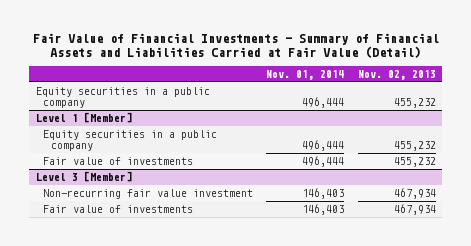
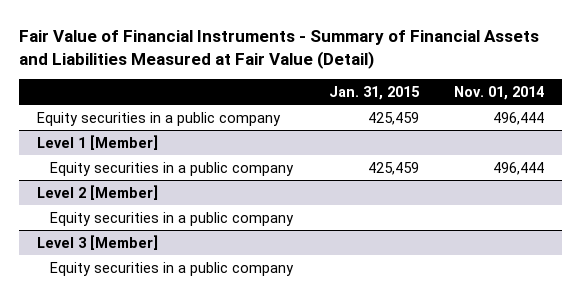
- Fair Value of Financial Investments - Summary of Financial Assets and Liabilities Carried at Fair Value (Detail)
+ Fair Value of Financial Instruments - Summary of Financial Assets and Liabilities Measured at Fair Value (Detail)
- | Nov. 01, 2014 | Nov. 02, 2013
+ | Jan. 31, 2015 | Nov. 01, 2014
@ Level 1 [Member]
- Fair value of investments | 496,444 | 455,232
+ Level 2 [Member]
+ Equity securities in a public company
@ Level 3 [Member]
- Non-recurring fair value investment | 146,403 | 467,934
- Fair value of investments | 146,403 | 467,934
+ Equity securities in a public company

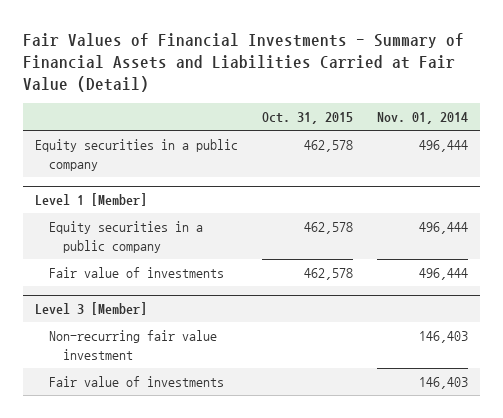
- Fair Value of Financial Instruments - Summary of Financial Assets and Liabilities Measured at Fair Value (Detail)
+ Fair Values of Financial Investments - Summary of Financial Assets and Liabilities Carried at Fair Value (Detail)
- | Jan. 31, 2015 | Nov. 01, 2014
+ | Oct. 31, 2015 | Nov. 01, 2014
- Level 2 [Member]
- Equity securities in a public company
@ Level 1 [Member]
+ Fair value of investments | 462,578 | 496,444
@ Level 3 [Member]
- Equity securities in a public company
+ Non-recurring fair value investment | | 146,403
+ Fair value of investments | | 146,403

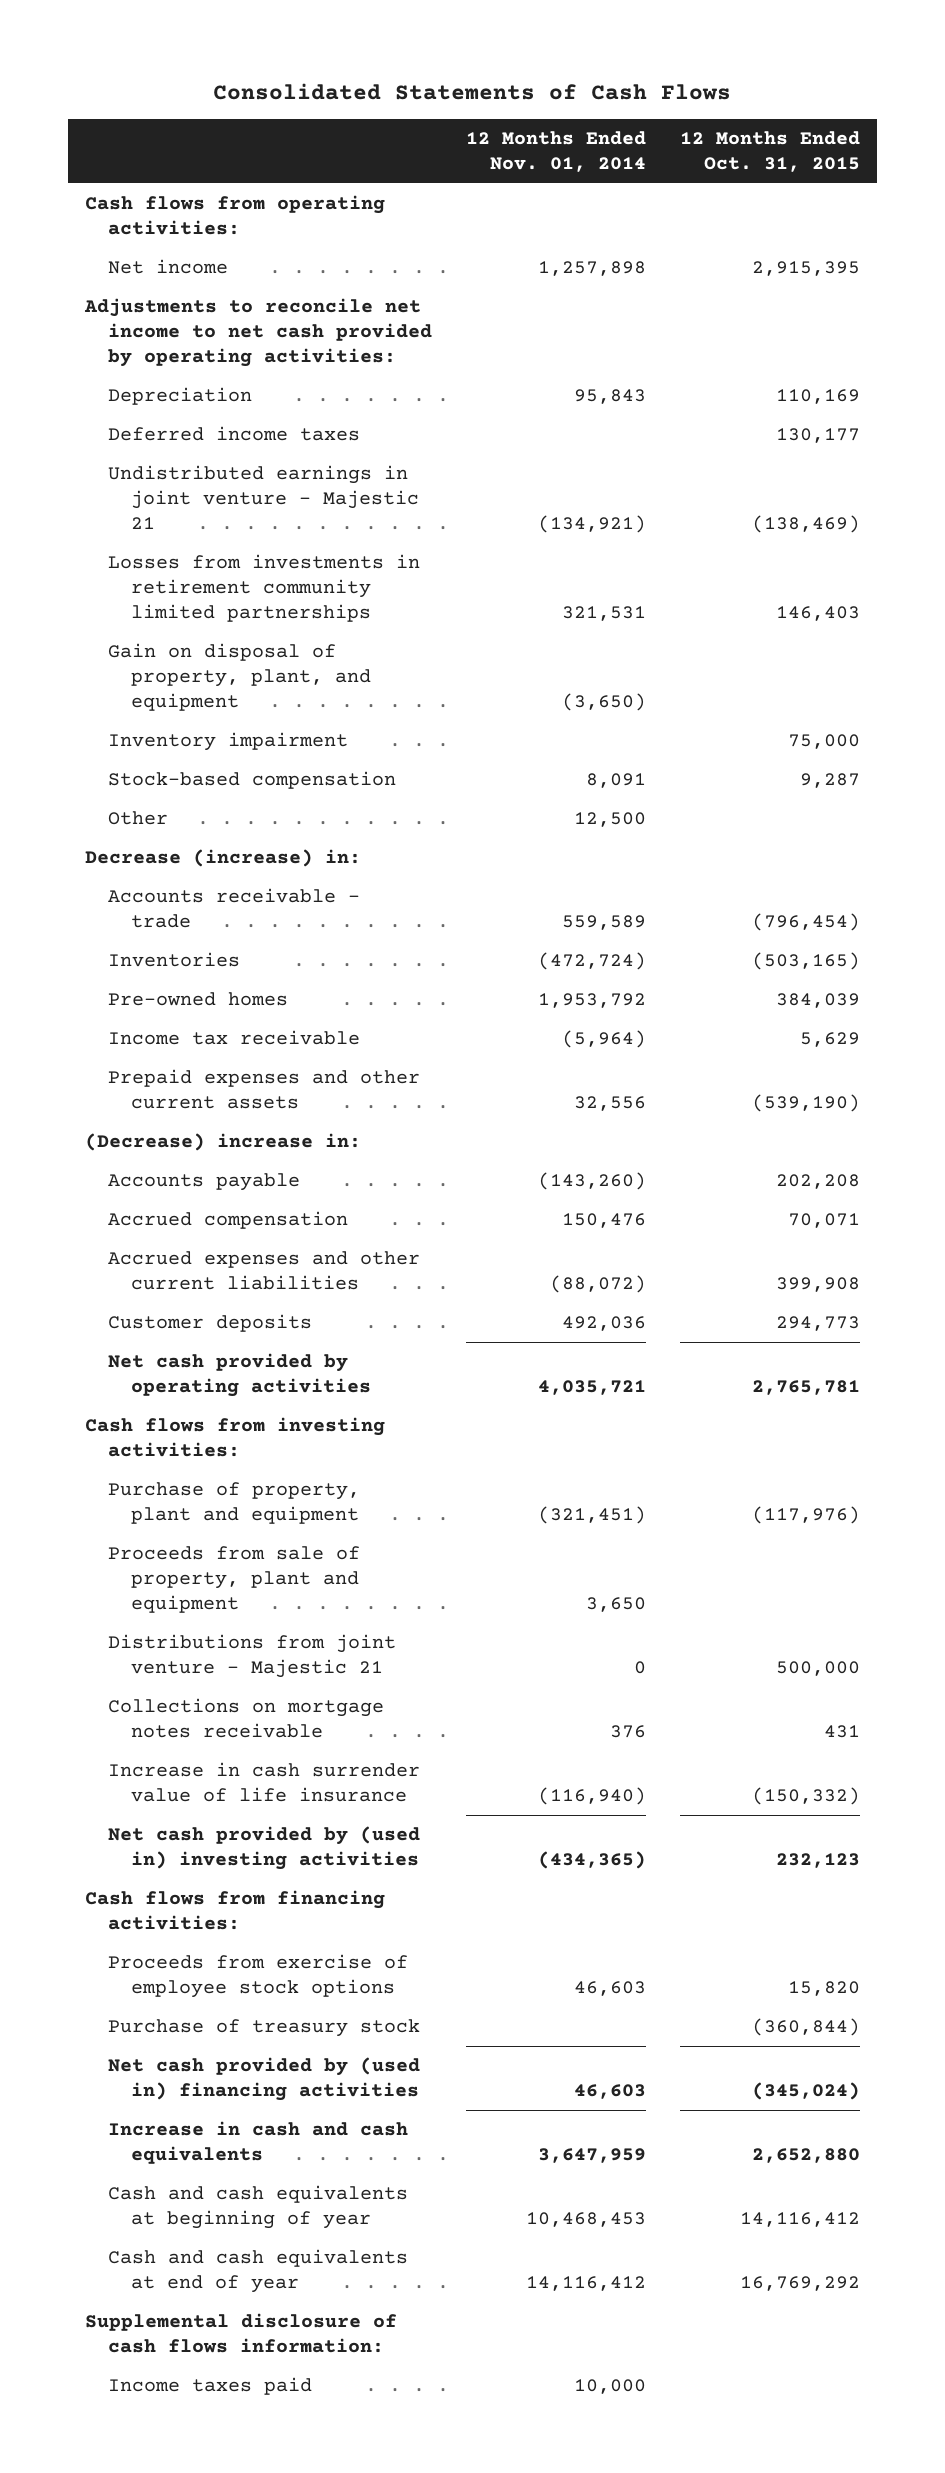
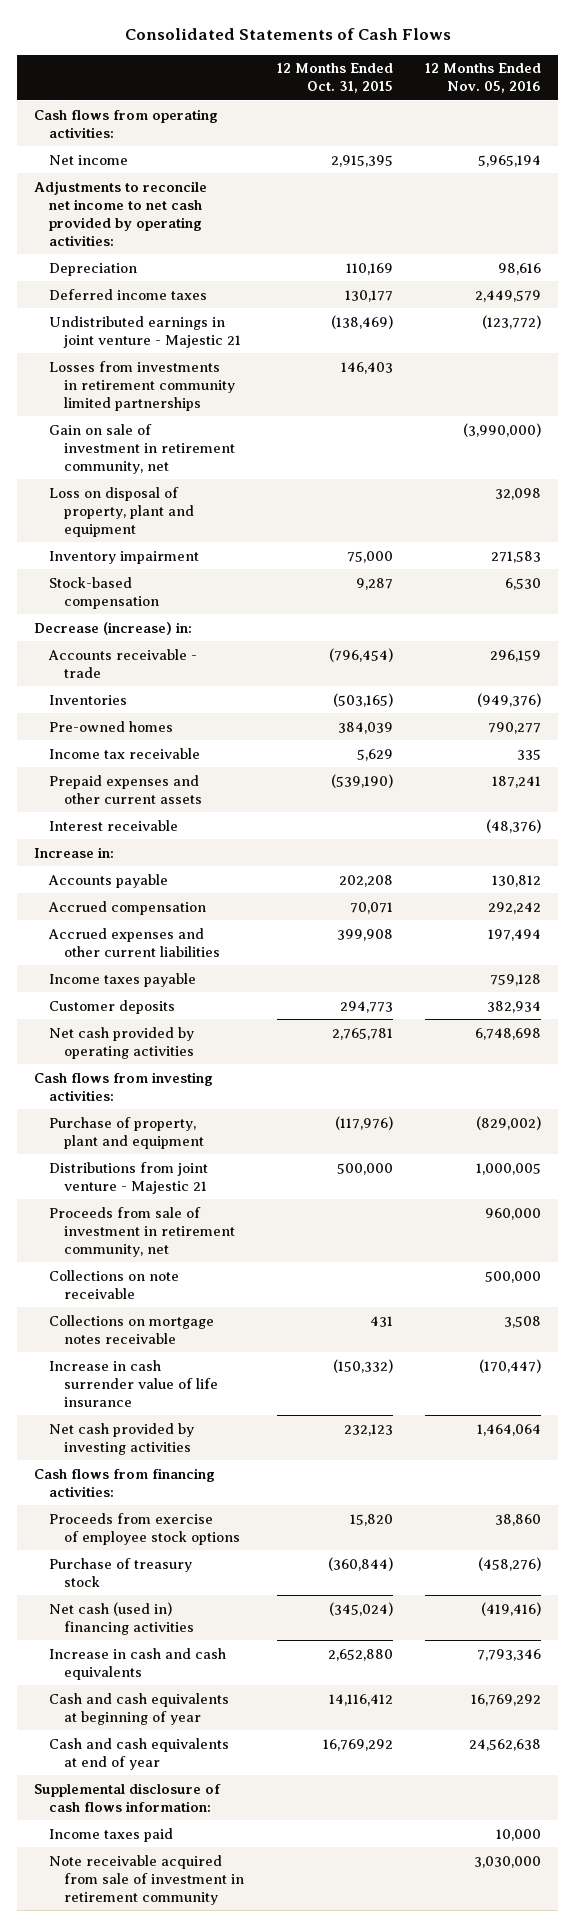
- | 12 Months Ended Nov. 01, 2014 | 12 Months Ended Oct. 31, 2015
+ | 12 Months Ended Oct. 31, 2015 | 12 Months Ended Nov. 05, 2016
- Gain on disposal of property, plant, and equipment | (3,650) |
+ Gain on sale of investment in retirement community, net | | (3,990,000)
+ Loss on disposal of property, plant and equipment | | 32,098
- Other | 12,500 |
- (Decrease) increase in:
+ Interest receivable | | (48,376)
+ Increase in:
+ Income taxes payable | | 759,128
- Proceeds from sale of property, plant and equipment | 3,650 |
+ Proceeds from sale of investment in retirement community, net | | 960,000
+ Collections on note receivable | | 500,000
- Net cash provided by (used in) investing activities | (434,365) | 232,123
+ Net cash provided by investing activities | 232,123 | 1,464,064
- Net cash provided by (used in) financing activities | 46,603 | (345,024)
+ Net cash (used in) financing activities | (345,024) | (419,416)
+ Note receivable acquired from sale of investment in retirement community | | 3,030,000

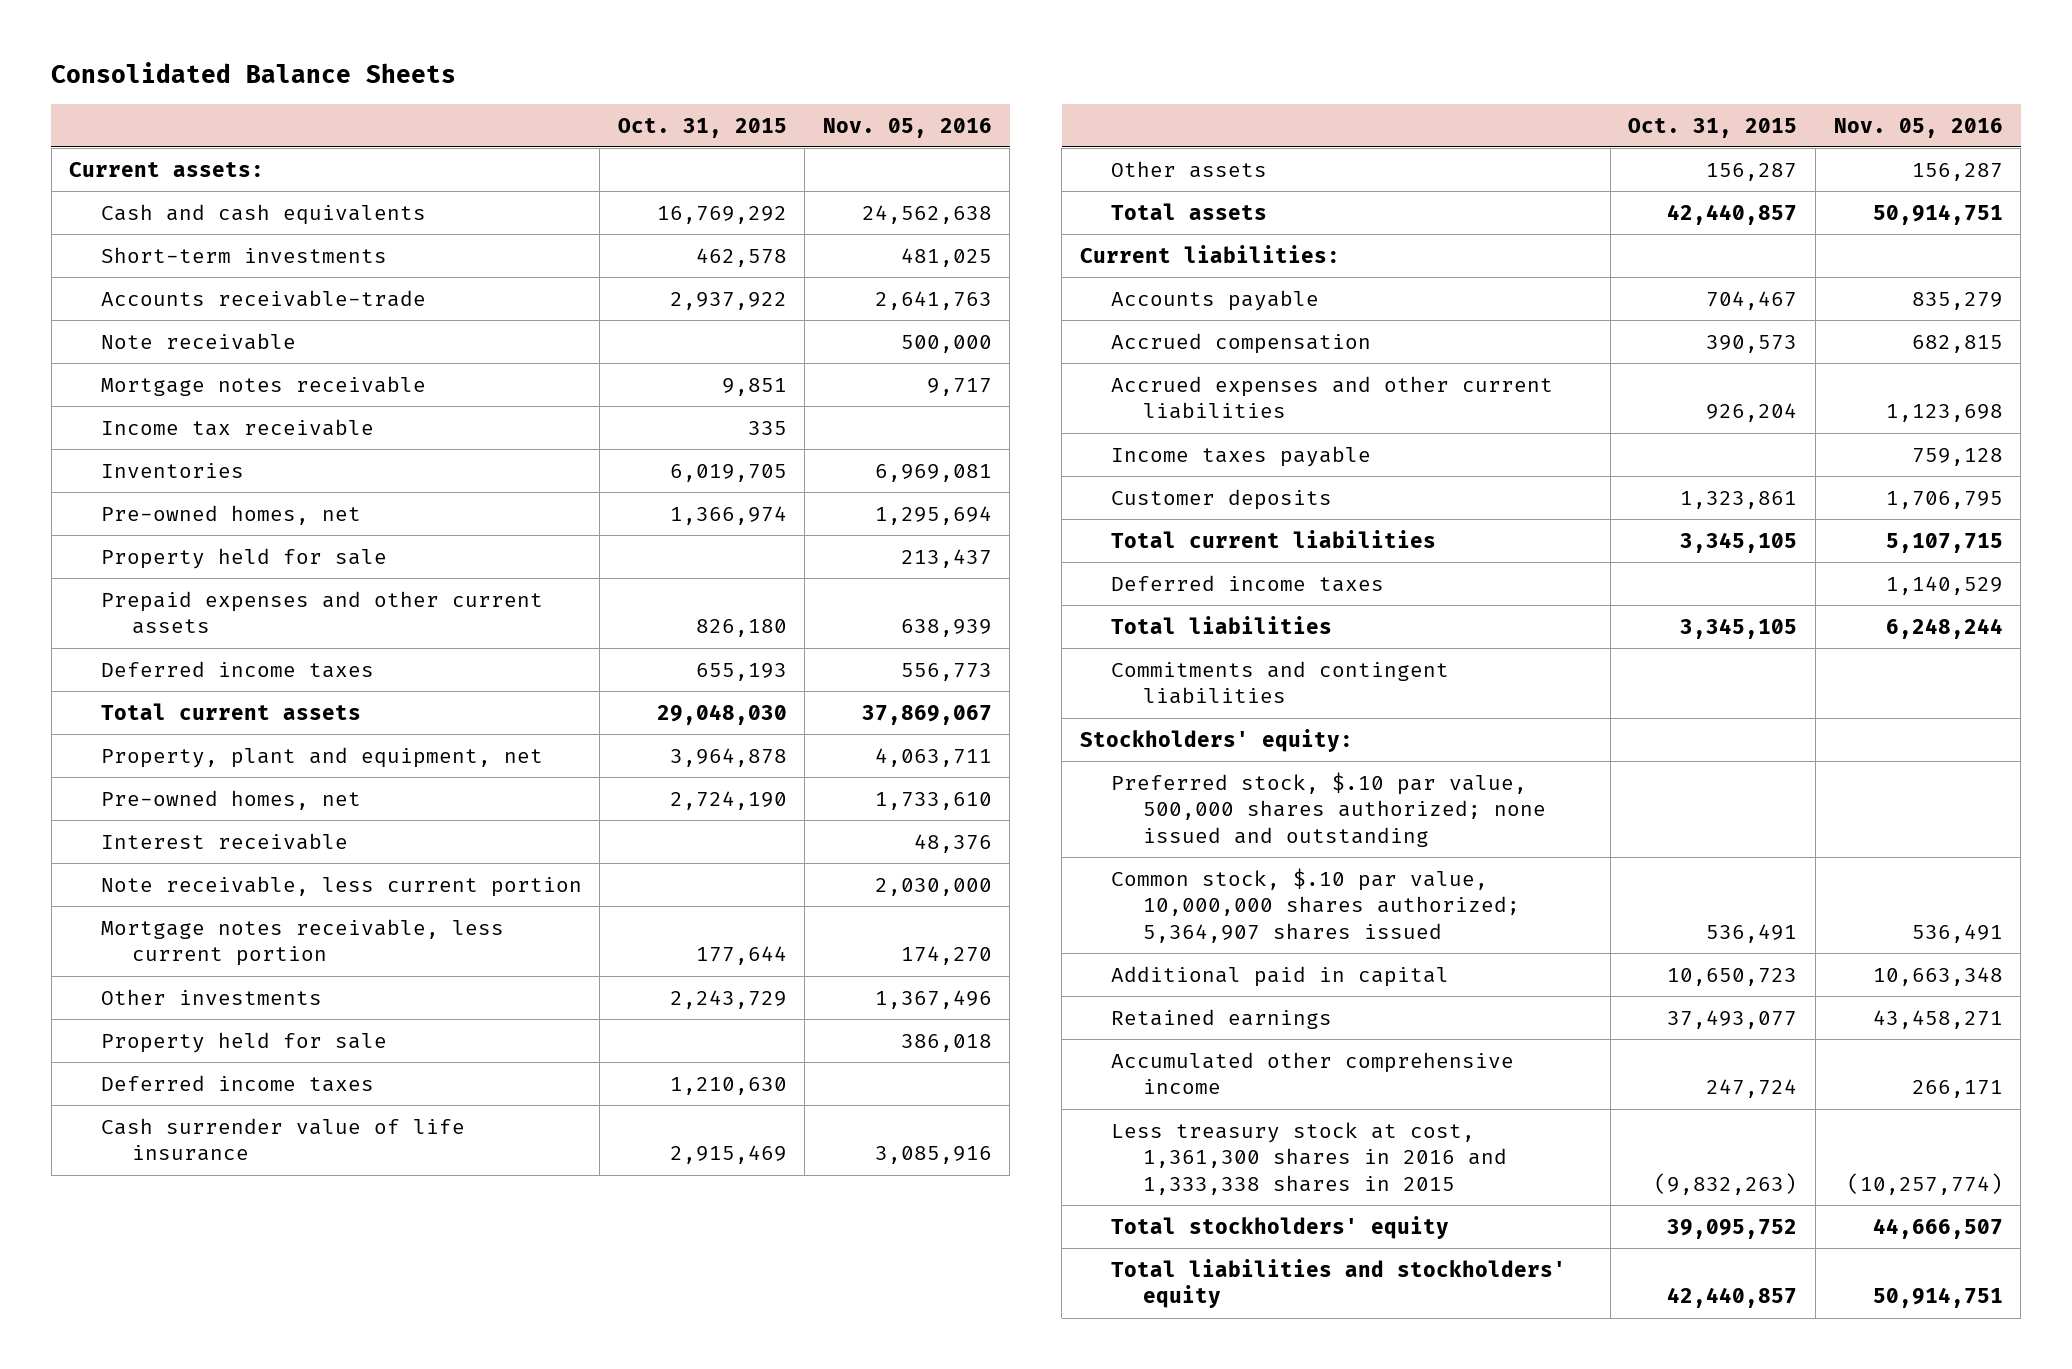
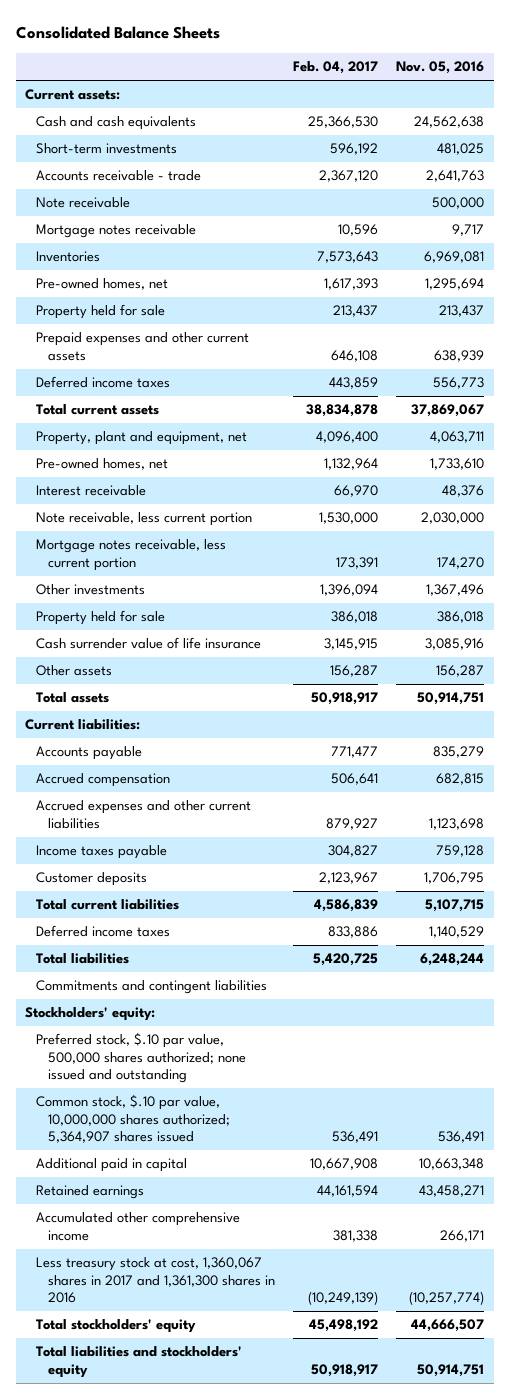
- | Oct. 31, 2015 | Nov. 05, 2016
+ | Feb. 04, 2017 | Nov. 05, 2016
- Accounts receivable-trade | 2,937,922 | 2,641,763
+ Accounts receivable - trade | 2,367,120 | 2,641,763
- Income tax receivable | 335 |
- Deferred income taxes | 1,210,630 |
- Less treasury stock at cost, 1,361,300 shares in 2016 and 1,333,338 shares in 2015 | (9,832,263) | (10,257,774)
+ Less treasury stock at cost, 1,360,067 shares in 2017 and 1,361,300 shares in 2016 | (10,249,139) | (10,257,774)

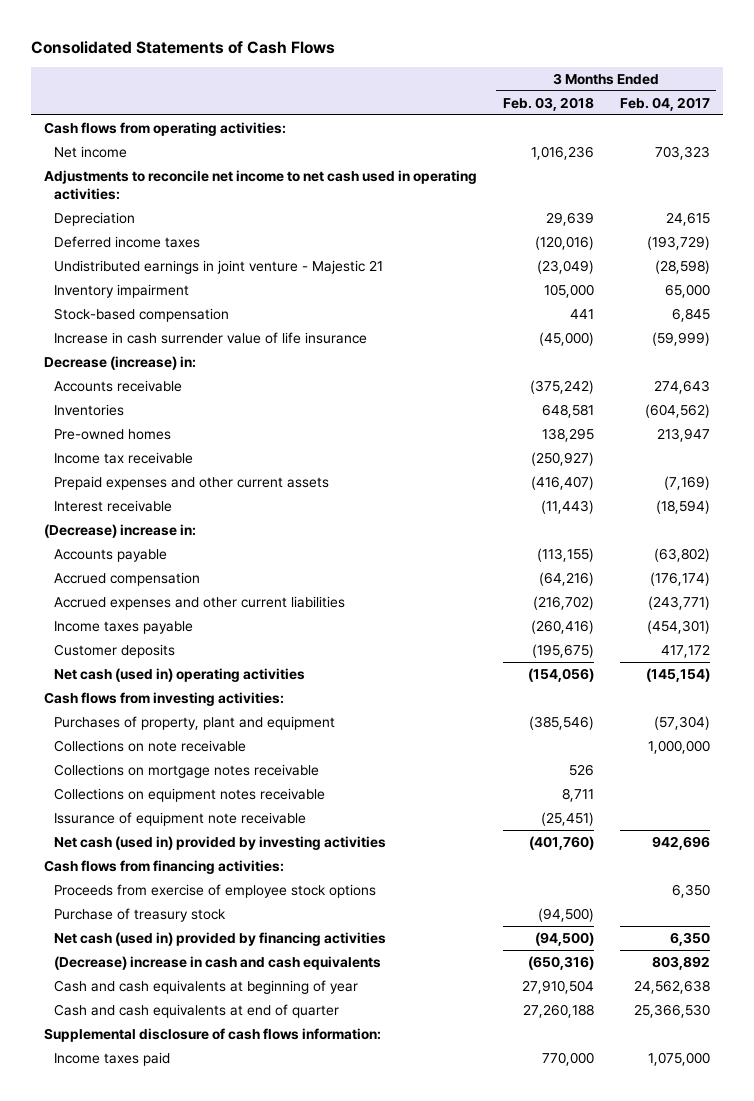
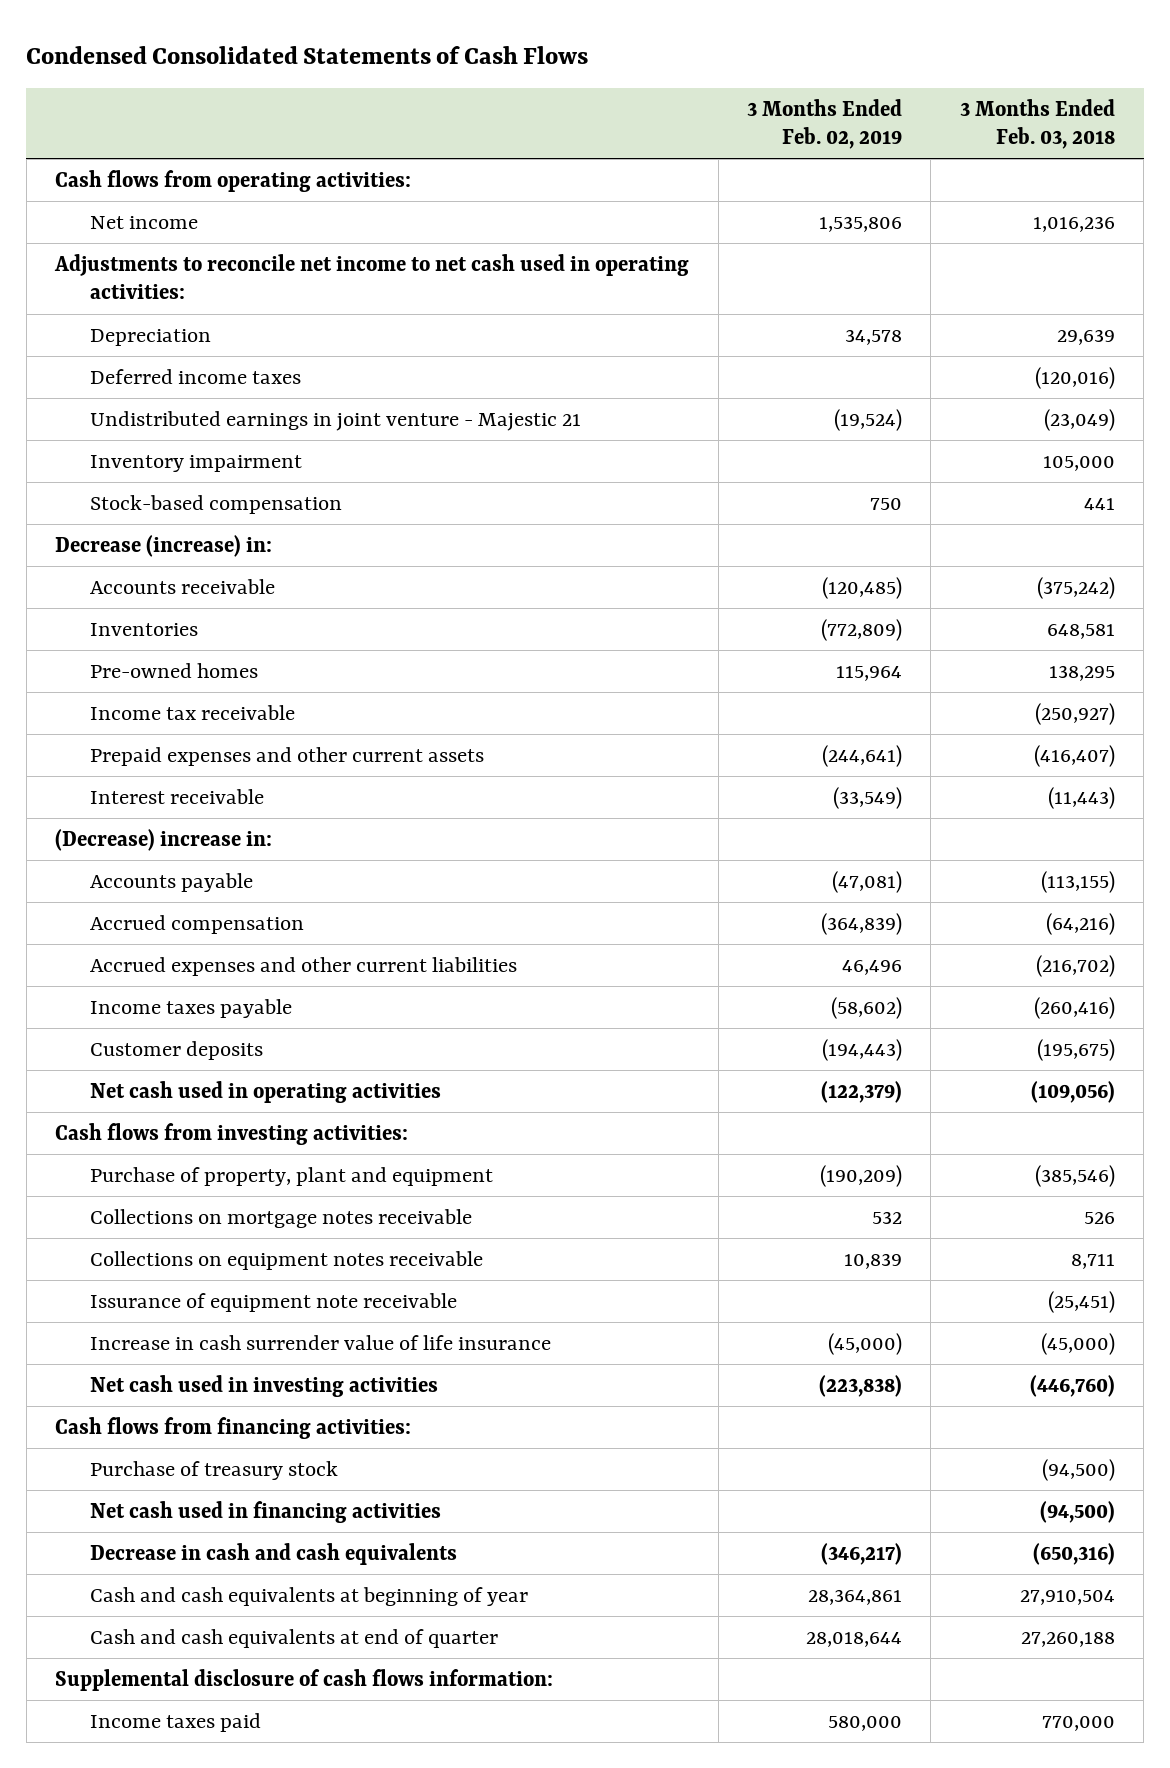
- Consolidated Statements of Cash Flows
+ Condensed Consolidated Statements of Cash Flows
- | 3 Months Ended Feb. 03, 2018 | 3 Months Ended Feb. 04, 2017
+ | 3 Months Ended Feb. 02, 2019 | 3 Months Ended Feb. 03, 2018
- Net cash (used in) operating activities | (154,056) | (145,154)
+ Net cash used in operating activities | (122,379) | (109,056)
- Purchases of property, plant and equipment | (385,546) | (57,304)
- Collections on note receivable | | 1,000,000
+ Purchase of property, plant and equipment | (190,209) | (385,546)
- Net cash (used in) provided by investing activities | (401,760) | 942,696
moved down: Increase in cash surrender value of life insurance | (45,000) | (45,000)
+ Net cash used in investing activities | (223,838) | (446,760)
- Proceeds from exercise of employee stock options | | 6,350
- Net cash (used in) provided by financing activities | (94,500) | 6,350
- (Decrease) increase in cash and cash equivalents | (650,316) | 803,892
+ Net cash used in financing activities | | (94,500)
+ Decrease in cash and cash equivalents | (346,217) | (650,316)

